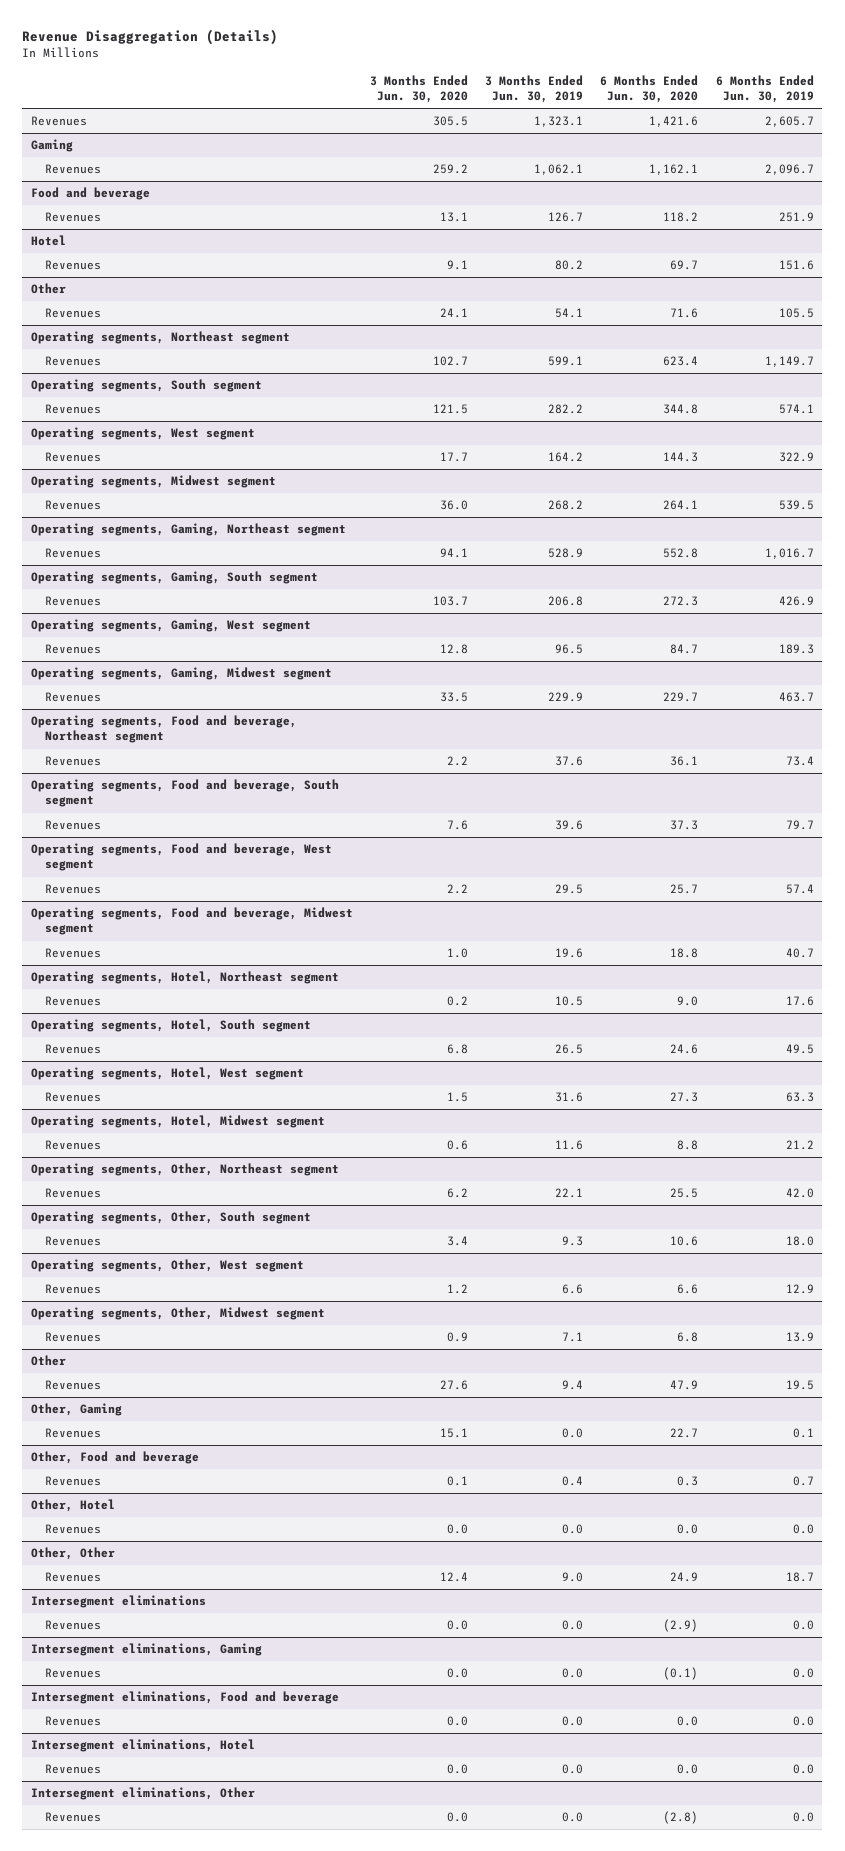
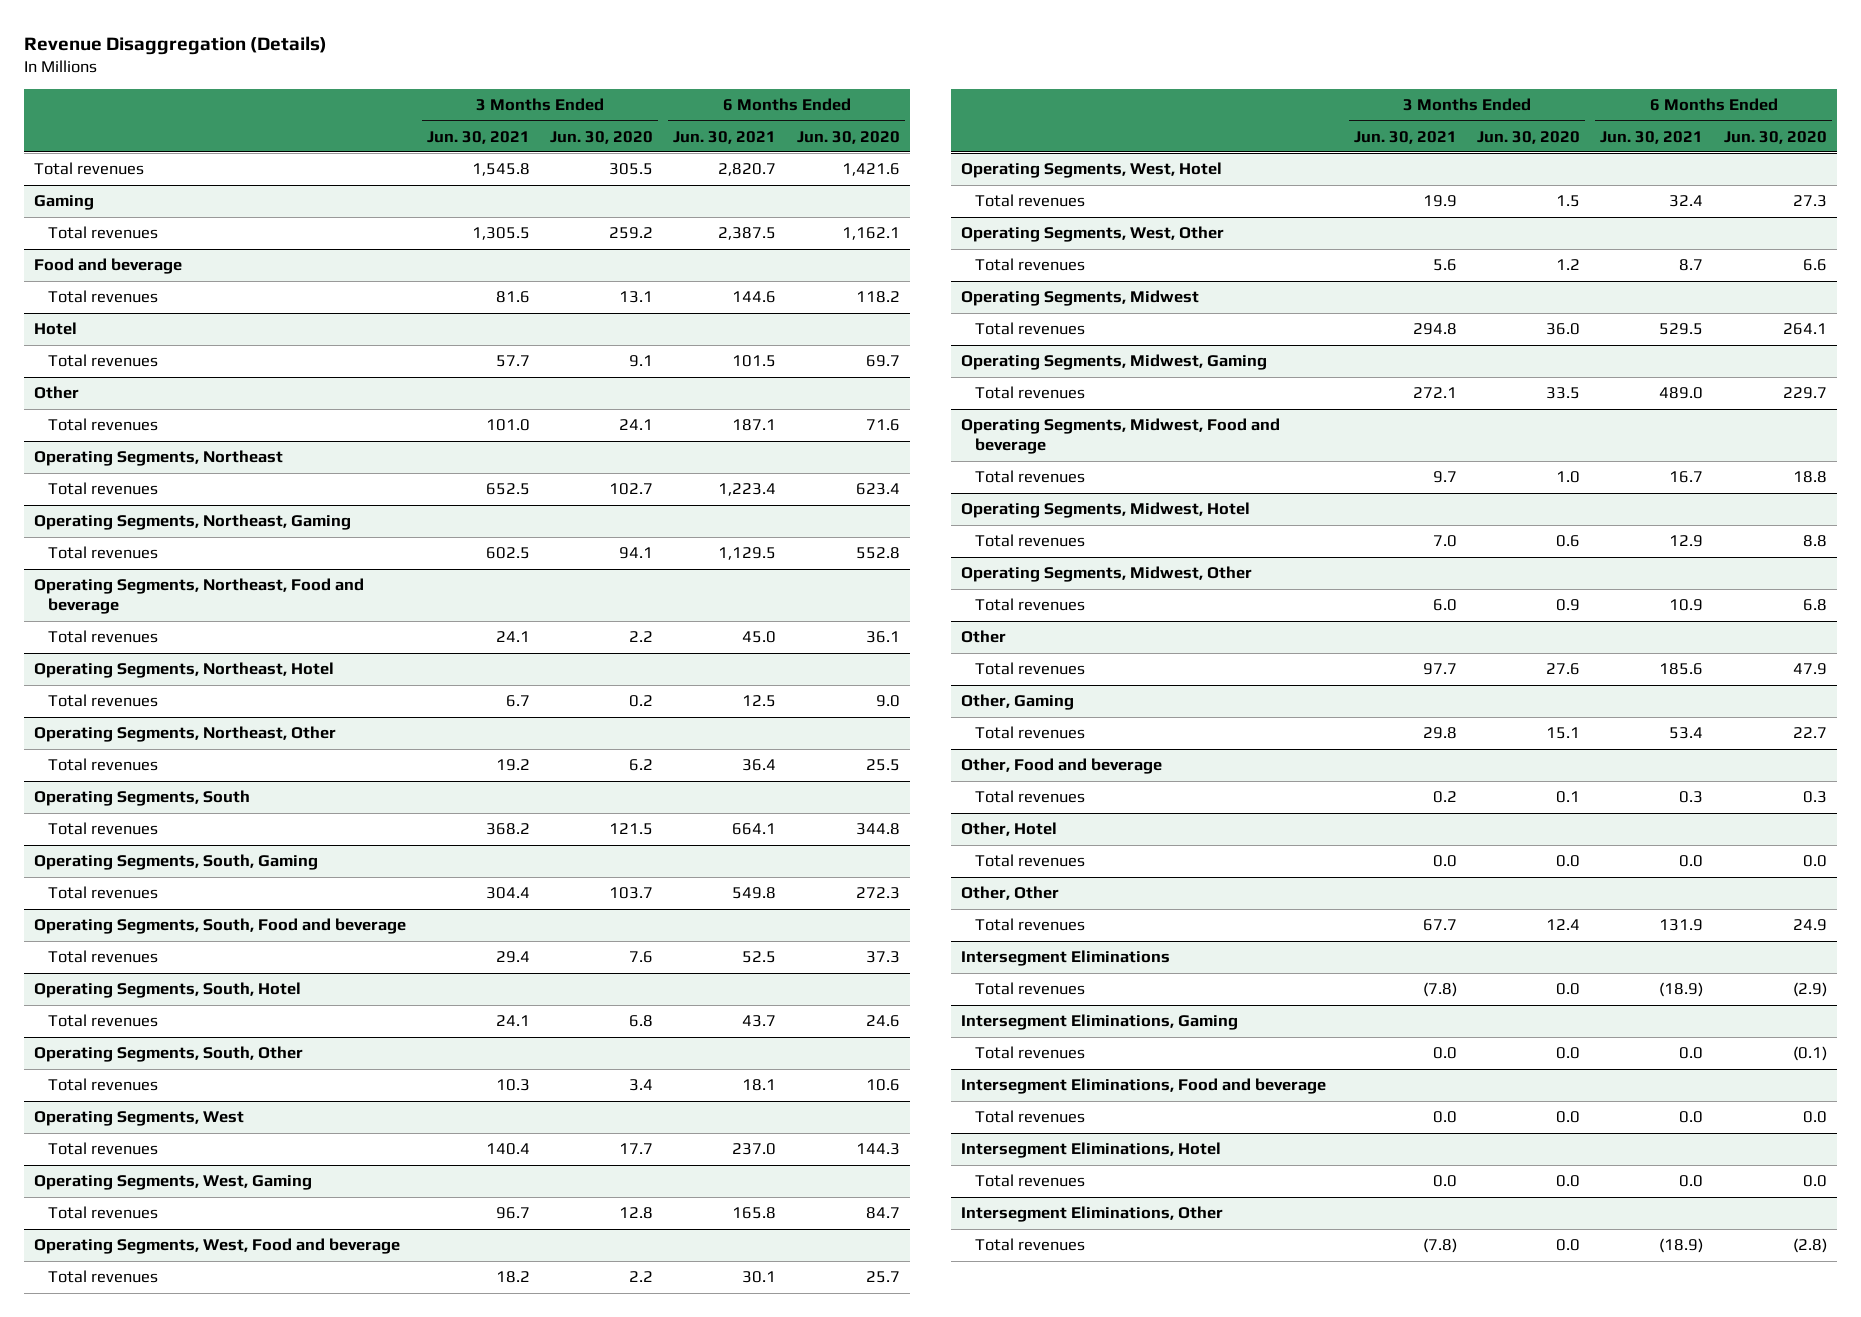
- | 3 Months Ended Jun. 30, 2020 | 3 Months Ended Jun. 30, 2019 | 6 Months Ended Jun. 30, 2020 | 6 Months Ended Jun. 30, 2019
+ | 3 Months Ended Jun. 30, 2021 | 3 Months Ended Jun. 30, 2020 | 6 Months Ended Jun. 30, 2021 | 6 Months Ended Jun. 30, 2020
- Revenues | 305.5 | 1,323.1 | 1,421.6 | 2,605.7
+ Total revenues | 1,545.8 | 305.5 | 2,820.7 | 1,421.6
@ Gaming
- Revenues | 259.2 | 1,062.1 | 1,162.1 | 2,096.7
+ Total revenues | 1,305.5 | 259.2 | 2,387.5 | 1,162.1
@ Food and beverage
- Revenues | 13.1 | 126.7 | 118.2 | 251.9
+ Total revenues | 81.6 | 13.1 | 144.6 | 118.2
@ Hotel
- Revenues | 9.1 | 80.2 | 69.7 | 151.6
+ Total revenues | 57.7 | 9.1 | 101.5 | 69.7
@ Other
- Revenues | 24.1 | 54.1 | 71.6 | 105.5
- Operating segments, Northeast segment
- Revenues | 102.7 | 599.1 | 623.4 | 1,149.7
- Operating segments, South segment
- Revenues | 121.5 | 282.2 | 344.8 | 574.1
- Operating segments, West segment
- Revenues | 17.7 | 164.2 | 144.3 | 322.9
- Operating segments, Midwest segment
- Revenues | 36.0 | 268.2 | 264.1 | 539.5
- Operating segments, Gaming, Northeast segment
- Revenues | 94.1 | 528.9 | 552.8 | 1,016.7
- Operating segments, Gaming, South segment
- Revenues | 103.7 | 206.8 | 272.3 | 426.9
- Operating segments, Gaming, West segment
- Revenues | 12.8 | 96.5 | 84.7 | 189.3
- Operating segments, Gaming, Midwest segment
- Revenues | 33.5 | 229.9 | 229.7 | 463.7
- Operating segments, Food and beverage, Northeast segment
- Revenues | 2.2 | 37.6 | 36.1 | 73.4
- Operating segments, Food and beverage, South segment
- Revenues | 7.6 | 39.6 | 37.3 | 79.7
- Operating segments, Food and beverage, West segment
- Revenues | 2.2 | 29.5 | 25.7 | 57.4
- Operating segments, Food and beverage, Midwest segment
- Revenues | 1.0 | 19.6 | 18.8 | 40.7
- Operating segments, Hotel, Northeast segment
- Revenues | 0.2 | 10.5 | 9.0 | 17.6
- Operating segments, Hotel, South segment
- Revenues | 6.8 | 26.5 | 24.6 | 49.5
- Operating segments, Hotel, West segment
- Revenues | 1.5 | 31.6 | 27.3 | 63.3
- Operating segments, Hotel, Midwest segment
- Revenues | 0.6 | 11.6 | 8.8 | 21.2
- Operating segments, Other, Northeast segment
- Revenues | 6.2 | 22.1 | 25.5 | 42.0
- Operating segments, Other, South segment
- Revenues | 3.4 | 9.3 | 10.6 | 18.0
- Operating segments, Other, West segment
- Revenues | 1.2 | 6.6 | 6.6 | 12.9
- Operating segments, Other, Midwest segment
- Revenues | 0.9 | 7.1 | 6.8 | 13.9
@ Other
+ Total revenues | 101.0 | 24.1 | 187.1 | 71.6
+ Operating Segments, Northeast
+ Total revenues | 652.5 | 102.7 | 1,223.4 | 623.4
+ Operating Segments, Northeast, Gaming
+ Total revenues | 602.5 | 94.1 | 1,129.5 | 552.8
+ Operating Segments, Northeast, Food and beverage
+ Total revenues | 24.1 | 2.2 | 45.0 | 36.1
+ Operating Segments, Northeast, Hotel
+ Total revenues | 6.7 | 0.2 | 12.5 | 9.0
+ Operating Segments, Northeast, Other
+ Total revenues | 19.2 | 6.2 | 36.4 | 25.5
+ Operating Segments, South
+ Total revenues | 368.2 | 121.5 | 664.1 | 344.8
+ Operating Segments, South, Gaming
+ Total revenues | 304.4 | 103.7 | 549.8 | 272.3
+ Operating Segments, South, Food and beverage
+ Total revenues | 29.4 | 7.6 | 52.5 | 37.3
+ Operating Segments, South, Hotel
+ Total revenues | 24.1 | 6.8 | 43.7 | 24.6
+ Operating Segments, South, Other
+ Total revenues | 10.3 | 3.4 | 18.1 | 10.6
+ Operating Segments, West
+ Total revenues | 140.4 | 17.7 | 237.0 | 144.3
+ Operating Segments, West, Gaming
+ Total revenues | 96.7 | 12.8 | 165.8 | 84.7
+ Operating Segments, West, Food and beverage
+ Total revenues | 18.2 | 2.2 | 30.1 | 25.7
+ Operating Segments, West, Hotel
+ Total revenues | 19.9 | 1.5 | 32.4 | 27.3
+ Operating Segments, West, Other
+ Total revenues | 5.6 | 1.2 | 8.7 | 6.6
+ Operating Segments, Midwest
+ Total revenues | 294.8 | 36.0 | 529.5 | 264.1
+ Operating Segments, Midwest, Gaming
+ Total revenues | 272.1 | 33.5 | 489.0 | 229.7
+ Operating Segments, Midwest, Food and beverage
+ Total revenues | 9.7 | 1.0 | 16.7 | 18.8
+ Operating Segments, Midwest, Hotel
+ Total revenues | 7.0 | 0.6 | 12.9 | 8.8
+ Operating Segments, Midwest, Other
+ Total revenues | 6.0 | 0.9 | 10.9 | 6.8
@ Other
- Revenues | 27.6 | 9.4 | 47.9 | 19.5
+ Total revenues | 97.7 | 27.6 | 185.6 | 47.9
@ Other, Gaming
- Revenues | 15.1 | 0.0 | 22.7 | 0.1
+ Total revenues | 29.8 | 15.1 | 53.4 | 22.7
@ Other, Food and beverage
- Revenues | 0.1 | 0.4 | 0.3 | 0.7
+ Total revenues | 0.2 | 0.1 | 0.3 | 0.3
@ Other, Hotel
- Revenues | 0.0 | 0.0 | 0.0 | 0.0
+ Total revenues | 0.0 | 0.0 | 0.0 | 0.0
@ Other, Other
- Revenues | 12.4 | 9.0 | 24.9 | 18.7
- Intersegment eliminations
- Revenues | 0.0 | 0.0 | (2.9) | 0.0
- Intersegment eliminations, Gaming
- Revenues | 0.0 | 0.0 | (0.1) | 0.0
- Intersegment eliminations, Food and beverage
- Revenues | 0.0 | 0.0 | 0.0 | 0.0
- Intersegment eliminations, Hotel
- Revenues | 0.0 | 0.0 | 0.0 | 0.0
- Intersegment eliminations, Other
- Revenues | 0.0 | 0.0 | (2.8) | 0.0
@ Other, Other
+ Total revenues | 67.7 | 12.4 | 131.9 | 24.9
+ Intersegment Eliminations
+ Total revenues | (7.8) | 0.0 | (18.9) | (2.9)
+ Intersegment Eliminations, Gaming
+ Total revenues | 0.0 | 0.0 | 0.0 | (0.1)
+ Intersegment Eliminations, Food and beverage
+ Total revenues | 0.0 | 0.0 | 0.0 | 0.0
+ Intersegment Eliminations, Hotel
+ Total revenues | 0.0 | 0.0 | 0.0 | 0.0
+ Intersegment Eliminations, Other
+ Total revenues | (7.8) | 0.0 | (18.9) | (2.8)

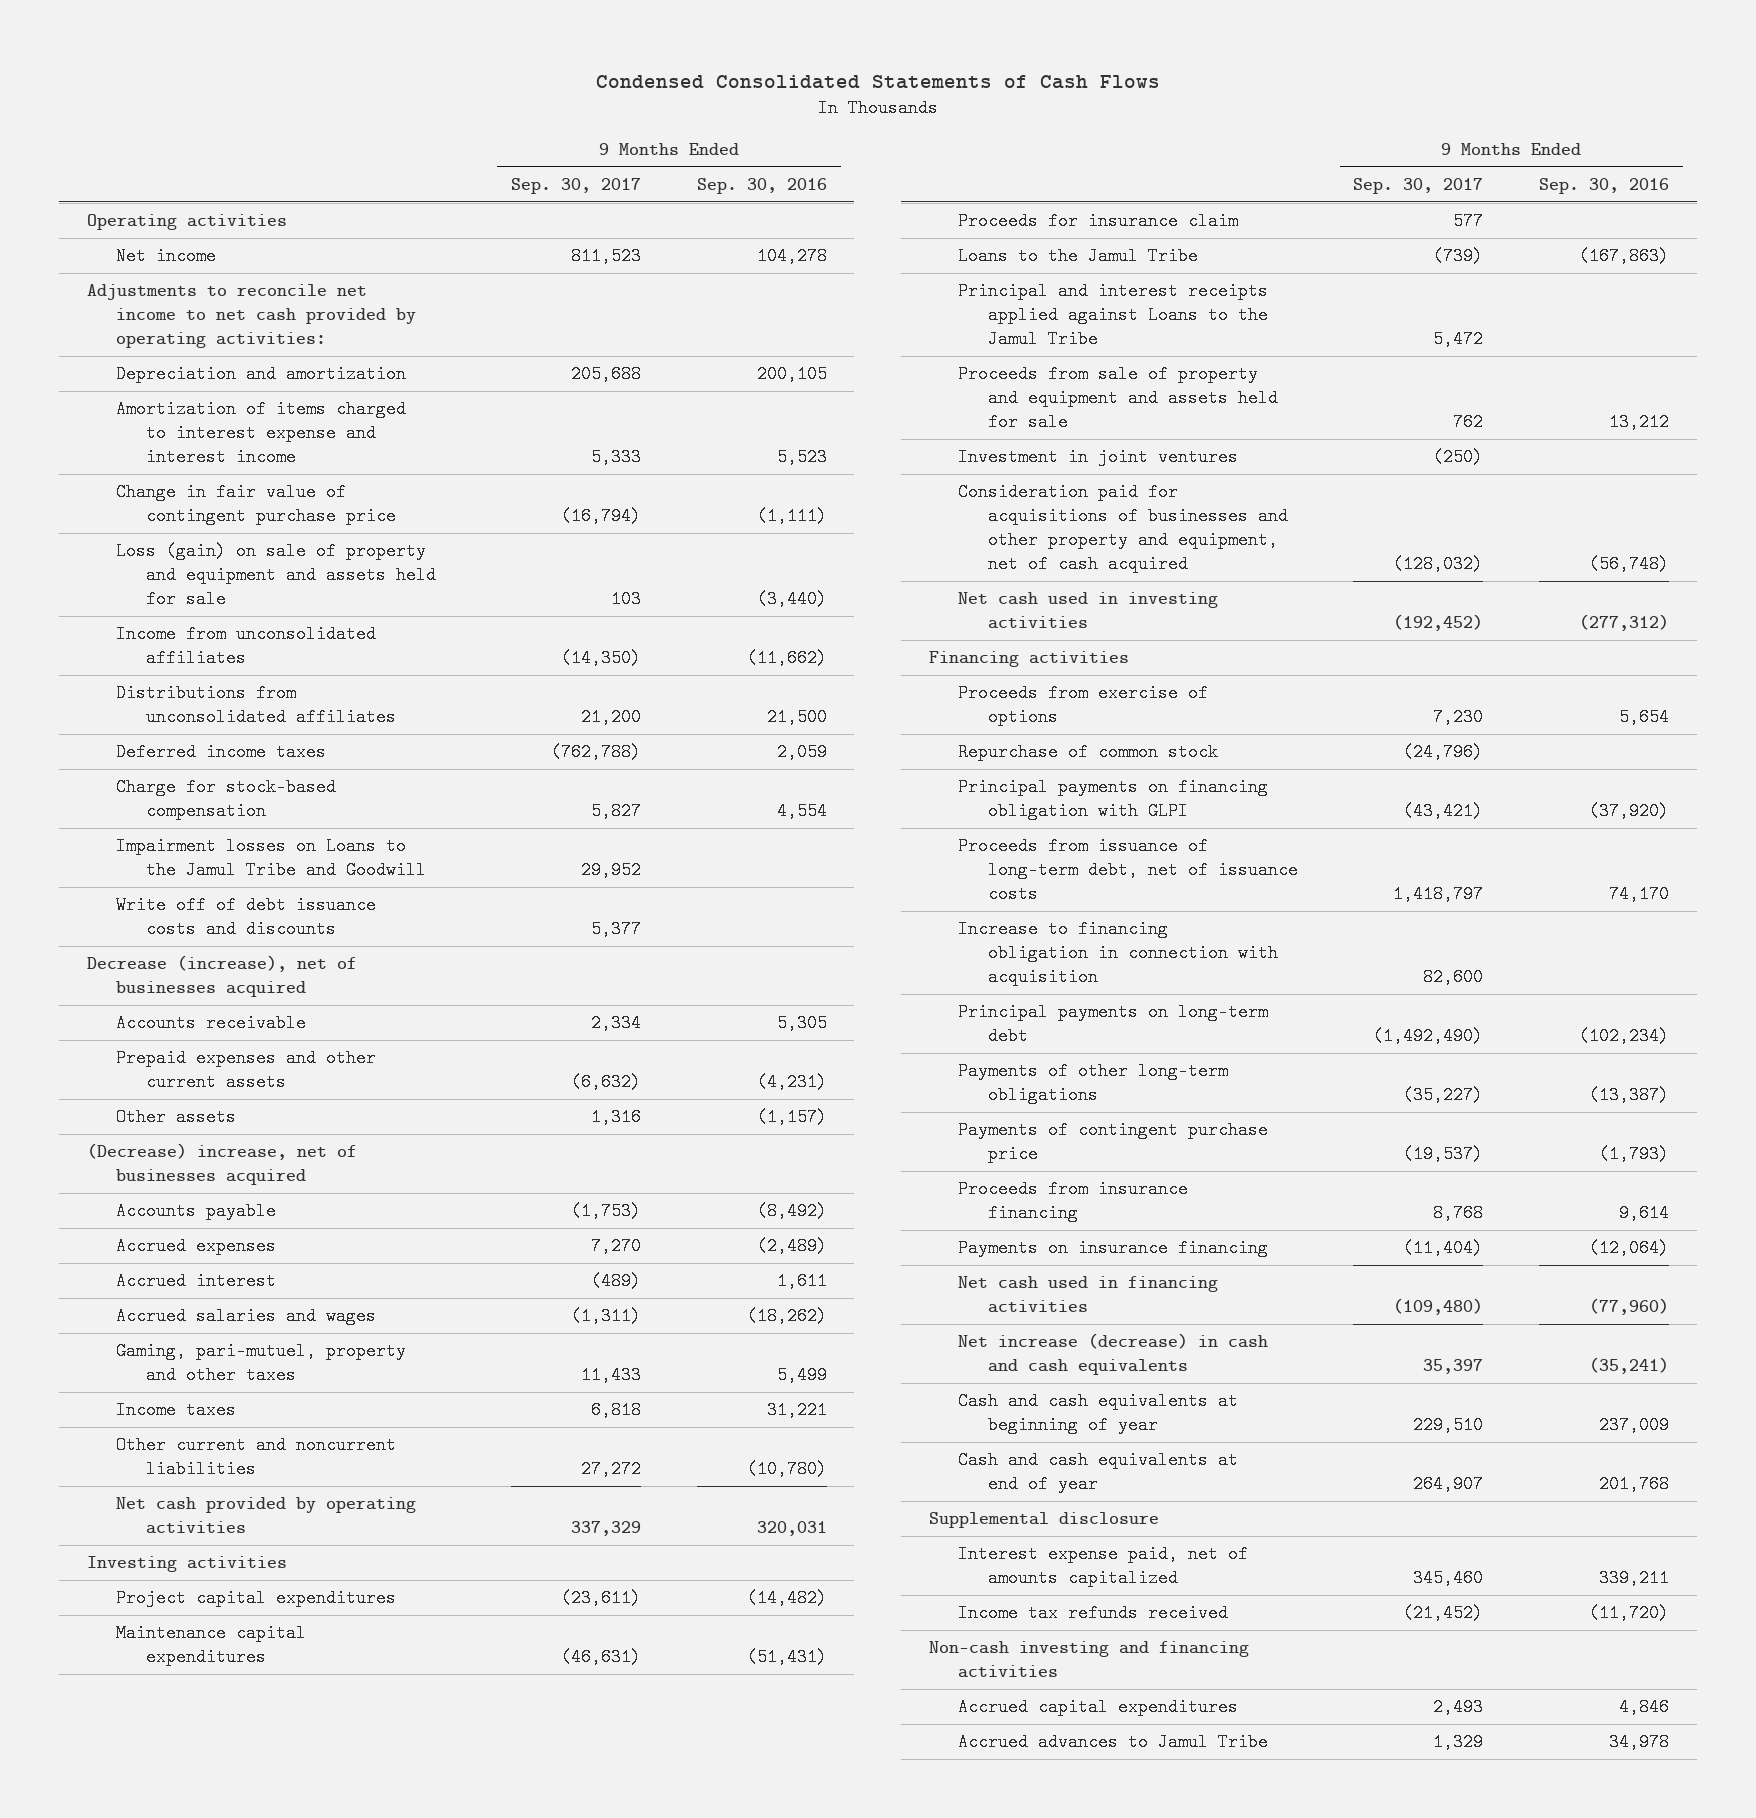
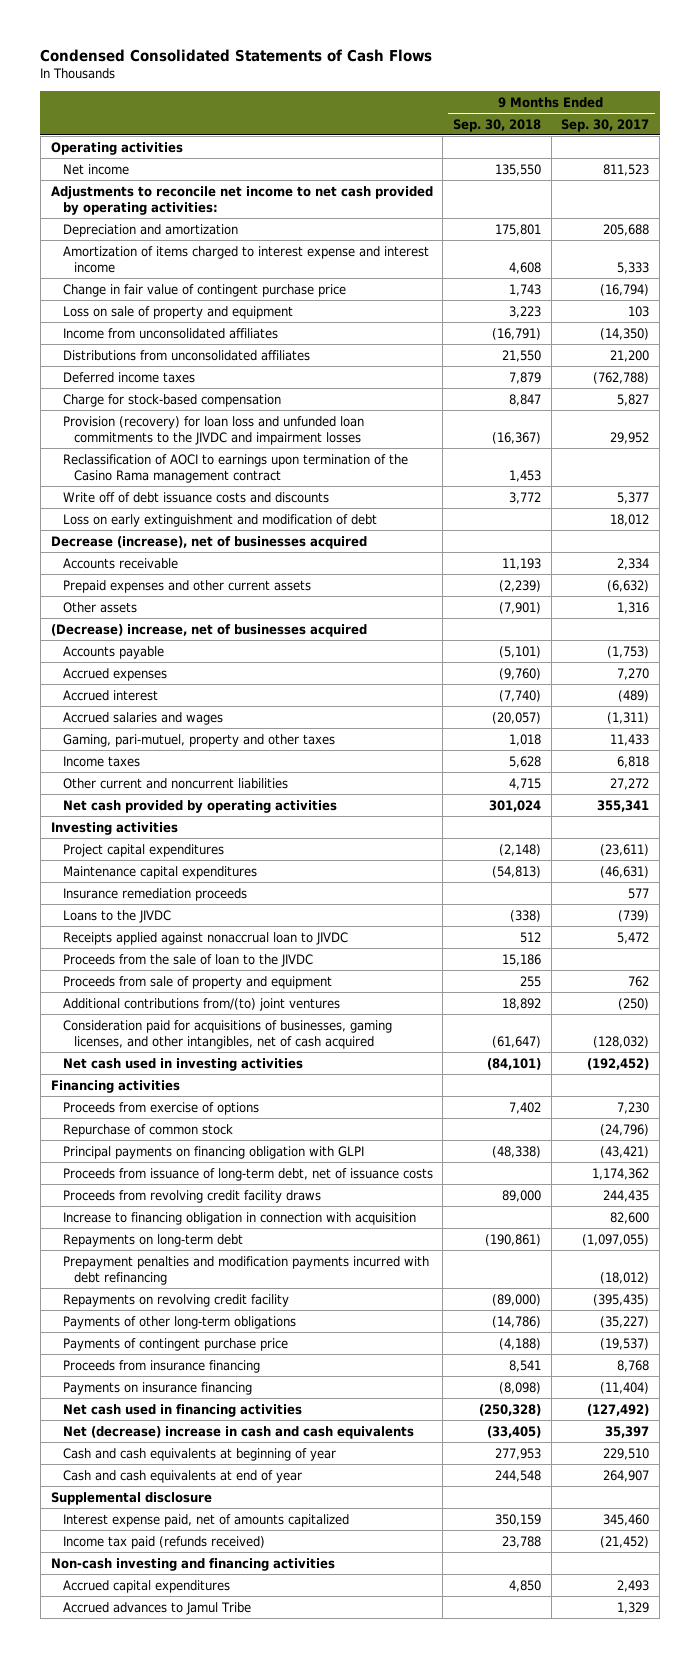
- | 9 Months Ended Sep. 30, 2017 | 9 Months Ended Sep. 30, 2016
+ | 9 Months Ended Sep. 30, 2018 | 9 Months Ended Sep. 30, 2017
- Loss (gain) on sale of property and equipment and assets held for sale | 103 | (3,440)
+ Loss on sale of property and equipment | 3,223 | 103
- Impairment losses on Loans to the Jamul Tribe and Goodwill | 29,952 |
+ Provision (recovery) for loan loss and unfunded loan commitments to the JIVDC and impairment losses | (16,367) | 29,952
+ Reclassification of AOCI to earnings upon termination of the Casino Rama management contract | 1,453 |
+ Loss on early extinguishment and modification of debt | | 18,012
- Net cash provided by operating activities | 337,329 | 320,031
+ Net cash provided by operating activities | 301,024 | 355,341
- Proceeds for insurance claim | 577 |
- Loans to the Jamul Tribe | (739) | (167,863)
- Principal and interest receipts applied against Loans to the Jamul Tribe | 5,472 |
- Proceeds from sale of property and equipment and assets held for sale | 762 | 13,212
- Investment in joint ventures | (250) |
- Consideration paid for acquisitions of businesses and other property and equipment, net of cash acquired | (128,032) | (56,748)
+ Insurance remediation proceeds | | 577
+ Loans to the JIVDC | (338) | (739)
+ Receipts applied against nonaccrual loan to JIVDC | 512 | 5,472
+ Proceeds from the sale of loan to the JIVDC | 15,186 |
+ Proceeds from sale of property and equipment | 255 | 762
+ Additional contributions from/(to) joint ventures | 18,892 | (250)
+ Consideration paid for acquisitions of businesses, gaming licenses, and other intangibles, net of cash acquired | (61,647) | (128,032)
- Proceeds from issuance of long-term debt, net of issuance costs | 1,418,797 | 74,170
+ Proceeds from issuance of long-term debt, net of issuance costs | | 1,174,362
+ Proceeds from revolving credit facility draws | 89,000 | 244,435
- Principal payments on long-term debt | (1,492,490) | (102,234)
+ Repayments on long-term debt | (190,861) | (1,097,055)
+ Prepayment penalties and modification payments incurred with debt refinancing | | (18,012)
+ Repayments on revolving credit facility | (89,000) | (395,435)
- Net cash used in financing activities | (109,480) | (77,960)
- Net increase (decrease) in cash and cash equivalents | 35,397 | (35,241)
+ Net cash used in financing activities | (250,328) | (127,492)
+ Net (decrease) increase in cash and cash equivalents | (33,405) | 35,397
- Income tax refunds received | (21,452) | (11,720)
+ Income tax paid (refunds received) | 23,788 | (21,452)

